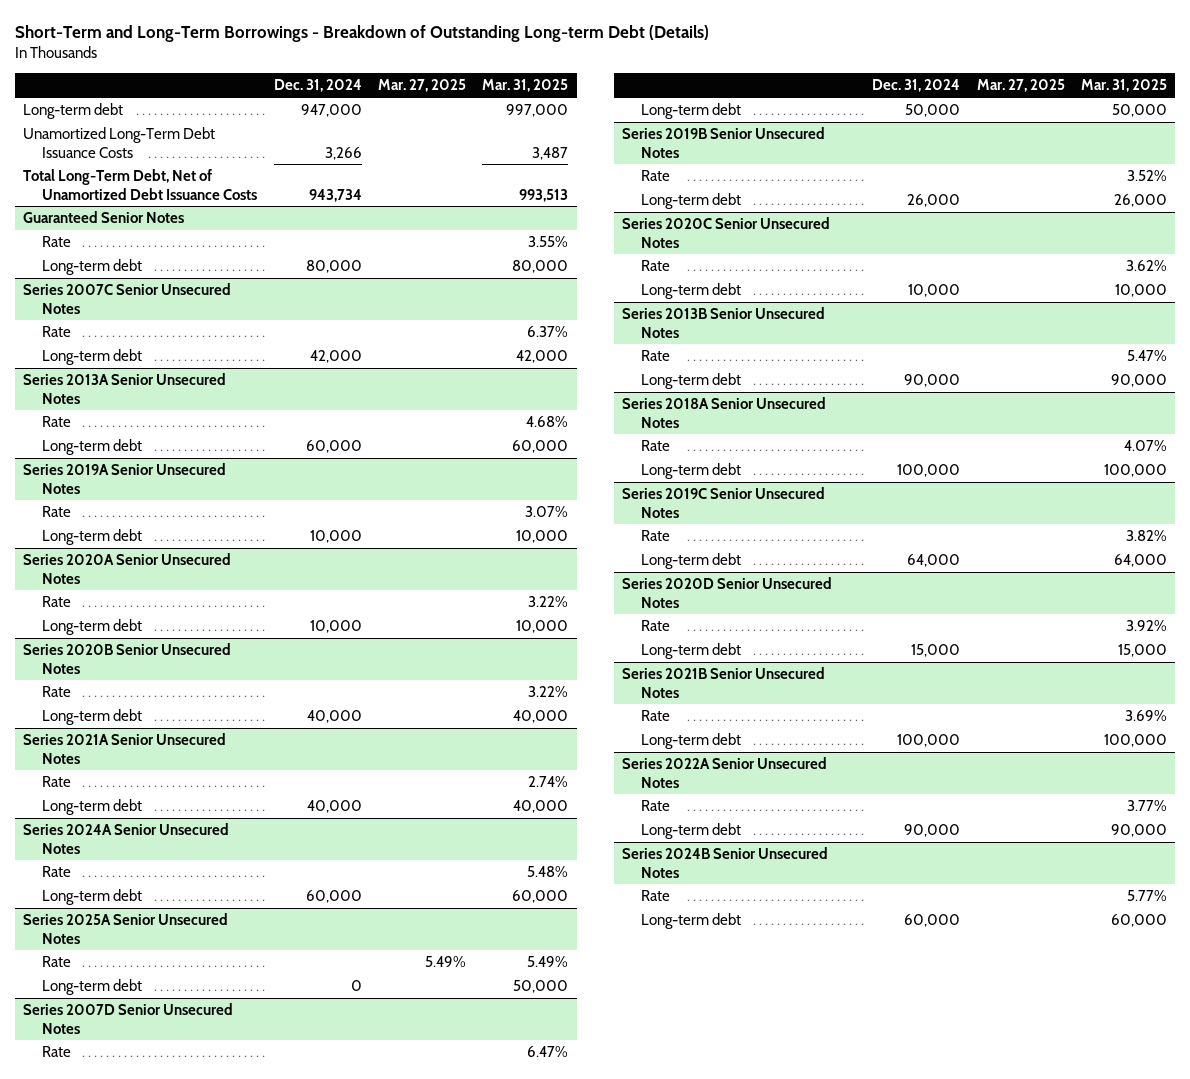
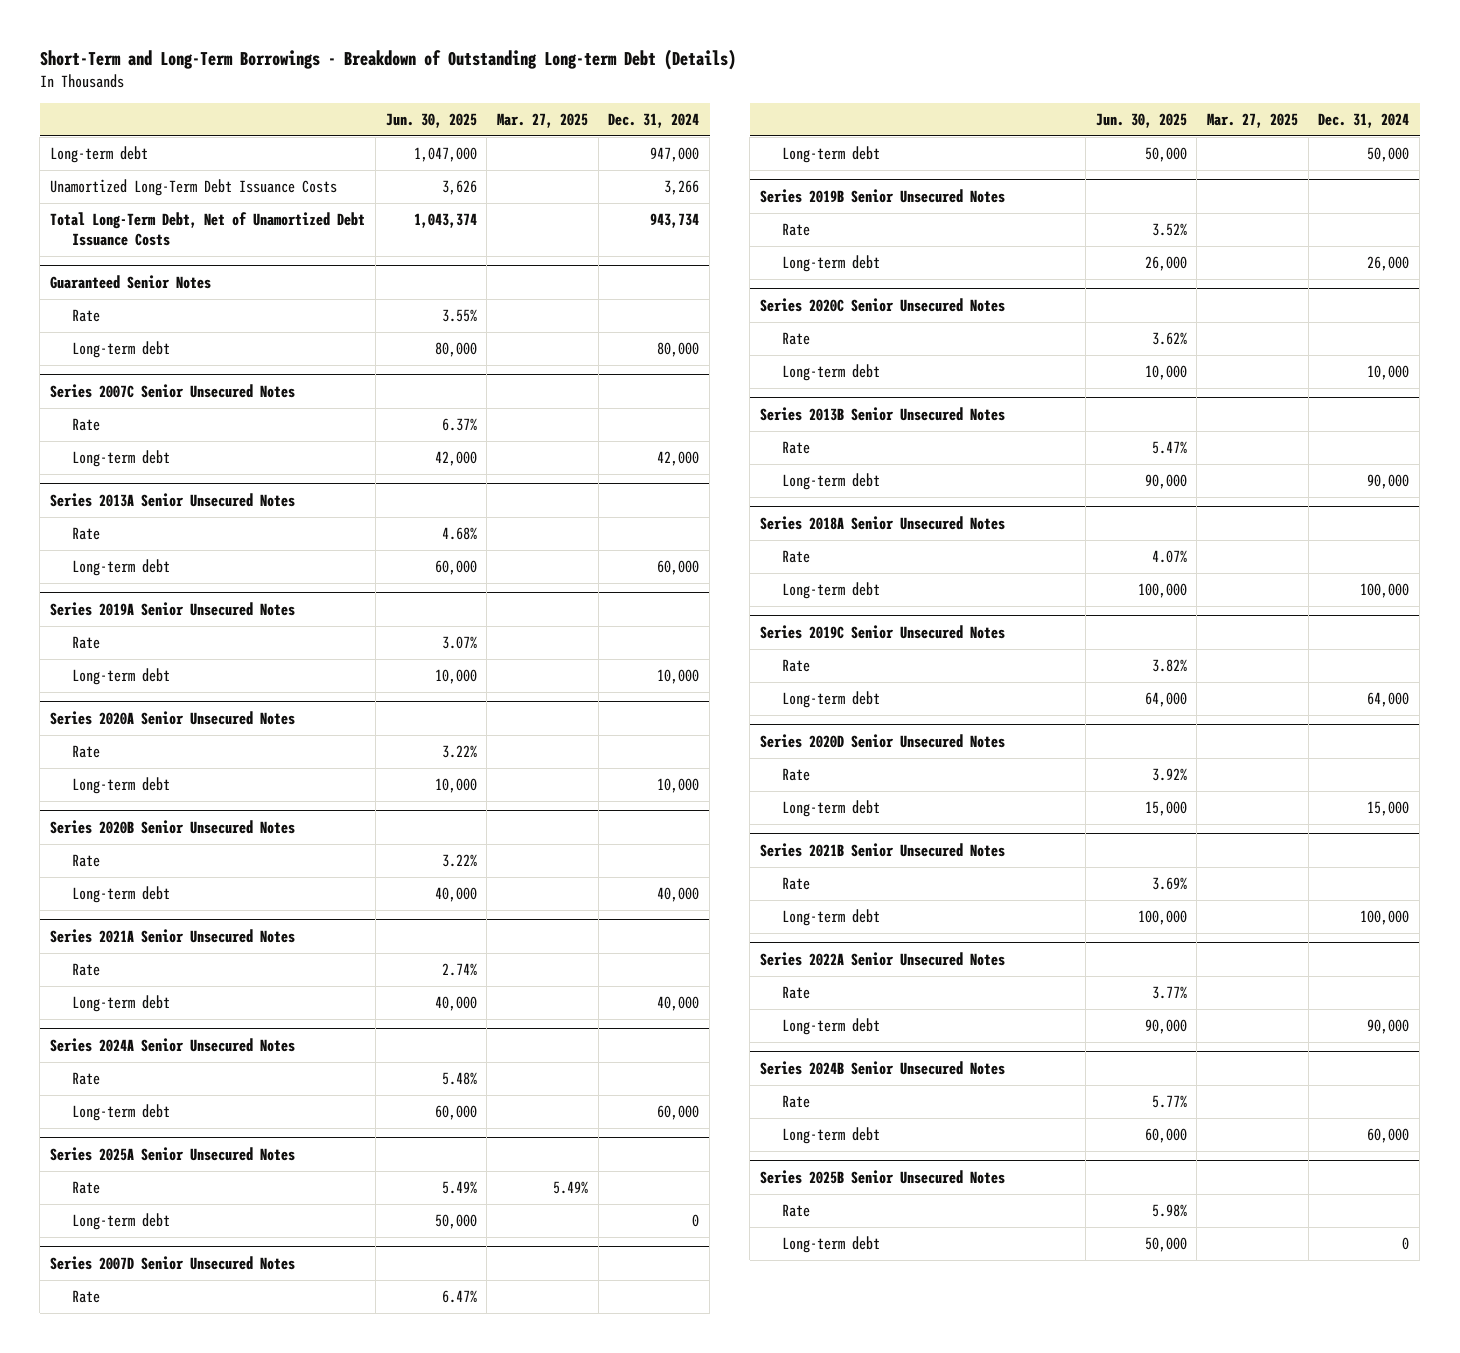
- | Dec. 31, 2024 | Mar. 27, 2025 | Mar. 31, 2025
+ | Jun. 30, 2025 | Mar. 27, 2025 | Dec. 31, 2024
+ Series 2025B Senior Unsecured Notes
+ Rate | 5.98% | |
+ Long-term debt | 50,000 | | 0

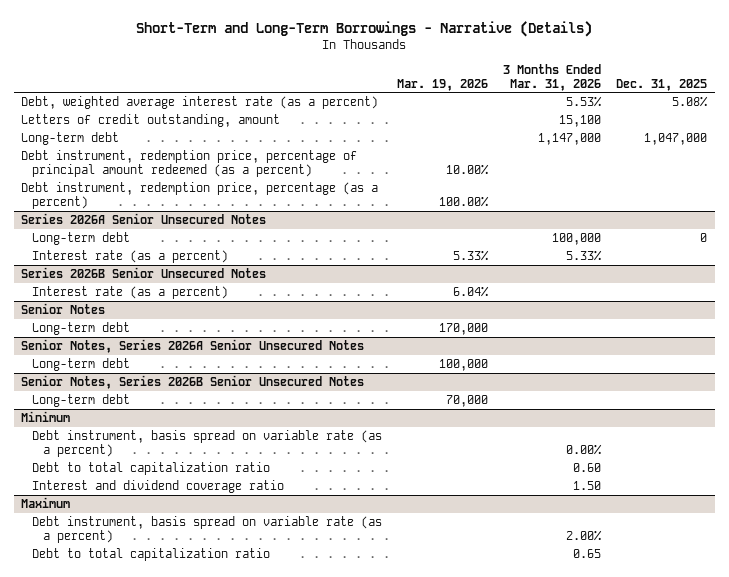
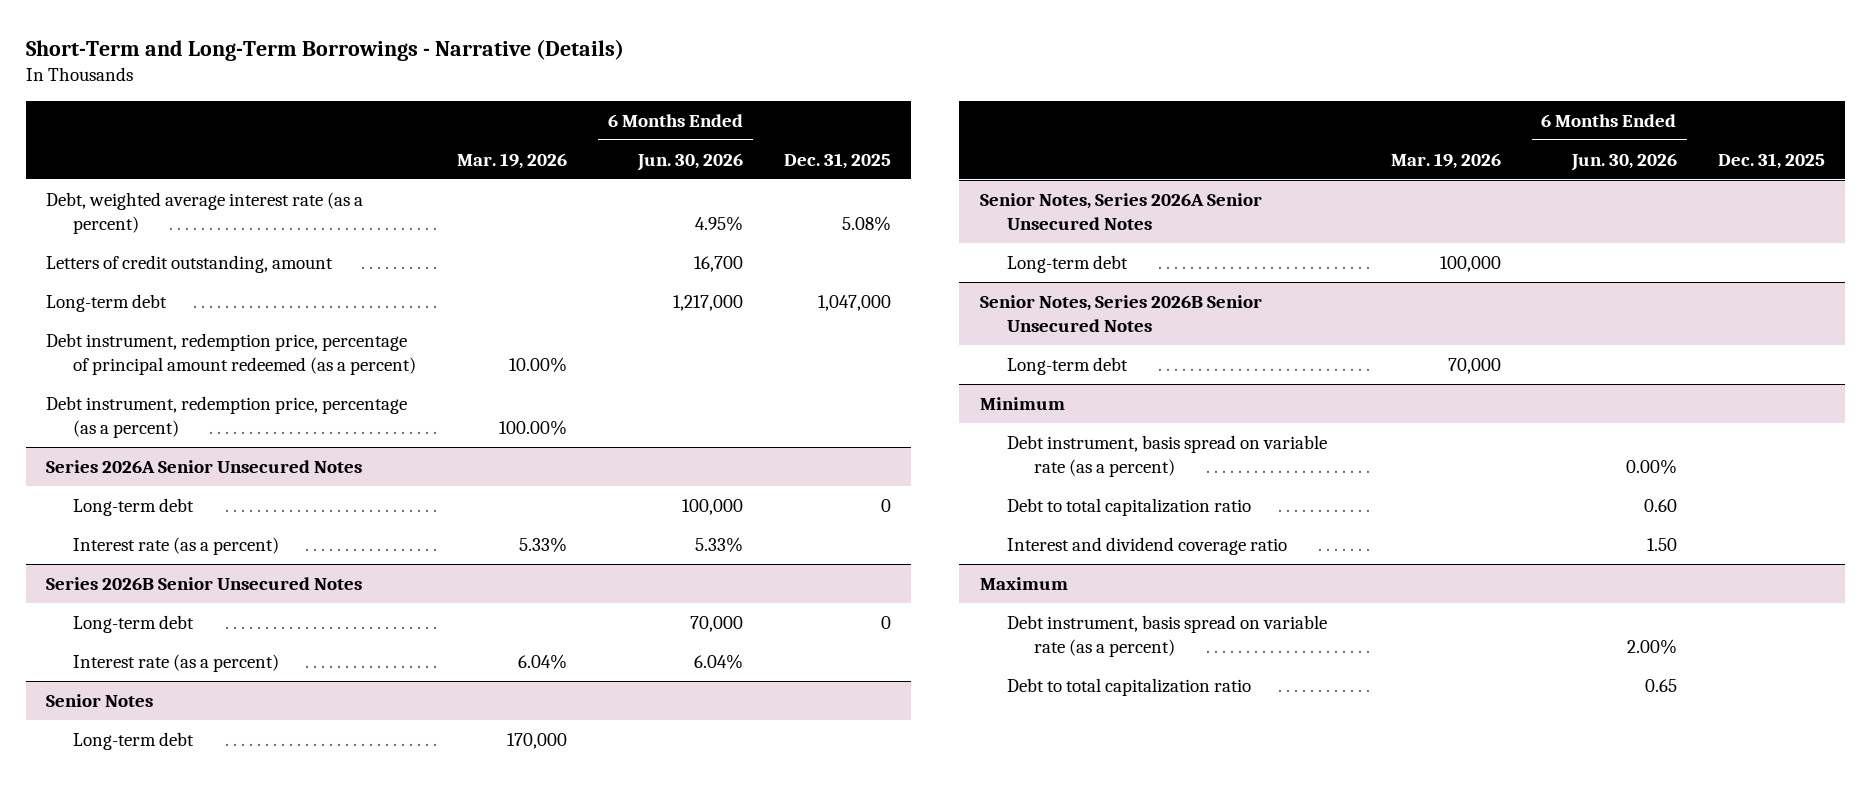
- | Mar. 19, 2026 | 3 Months Ended Mar. 31, 2026 | Dec. 31, 2025
+ | Mar. 19, 2026 | 6 Months Ended Jun. 30, 2026 | Dec. 31, 2025
@ Series 2026B Senior Unsecured Notes
+ Long-term debt | | 70,000 | 0

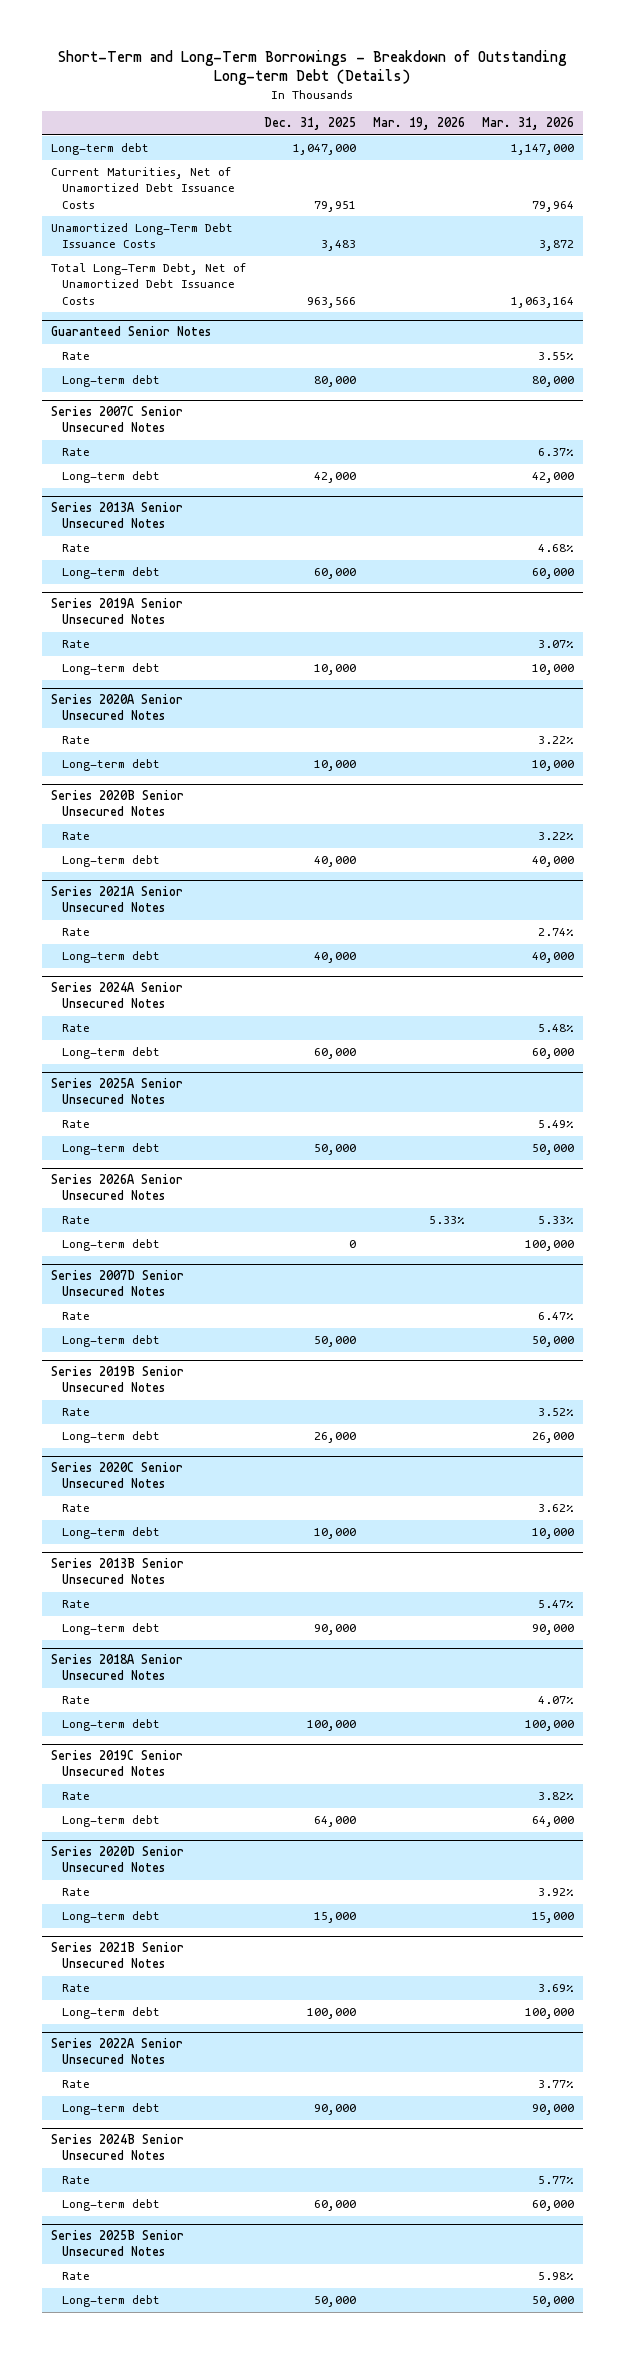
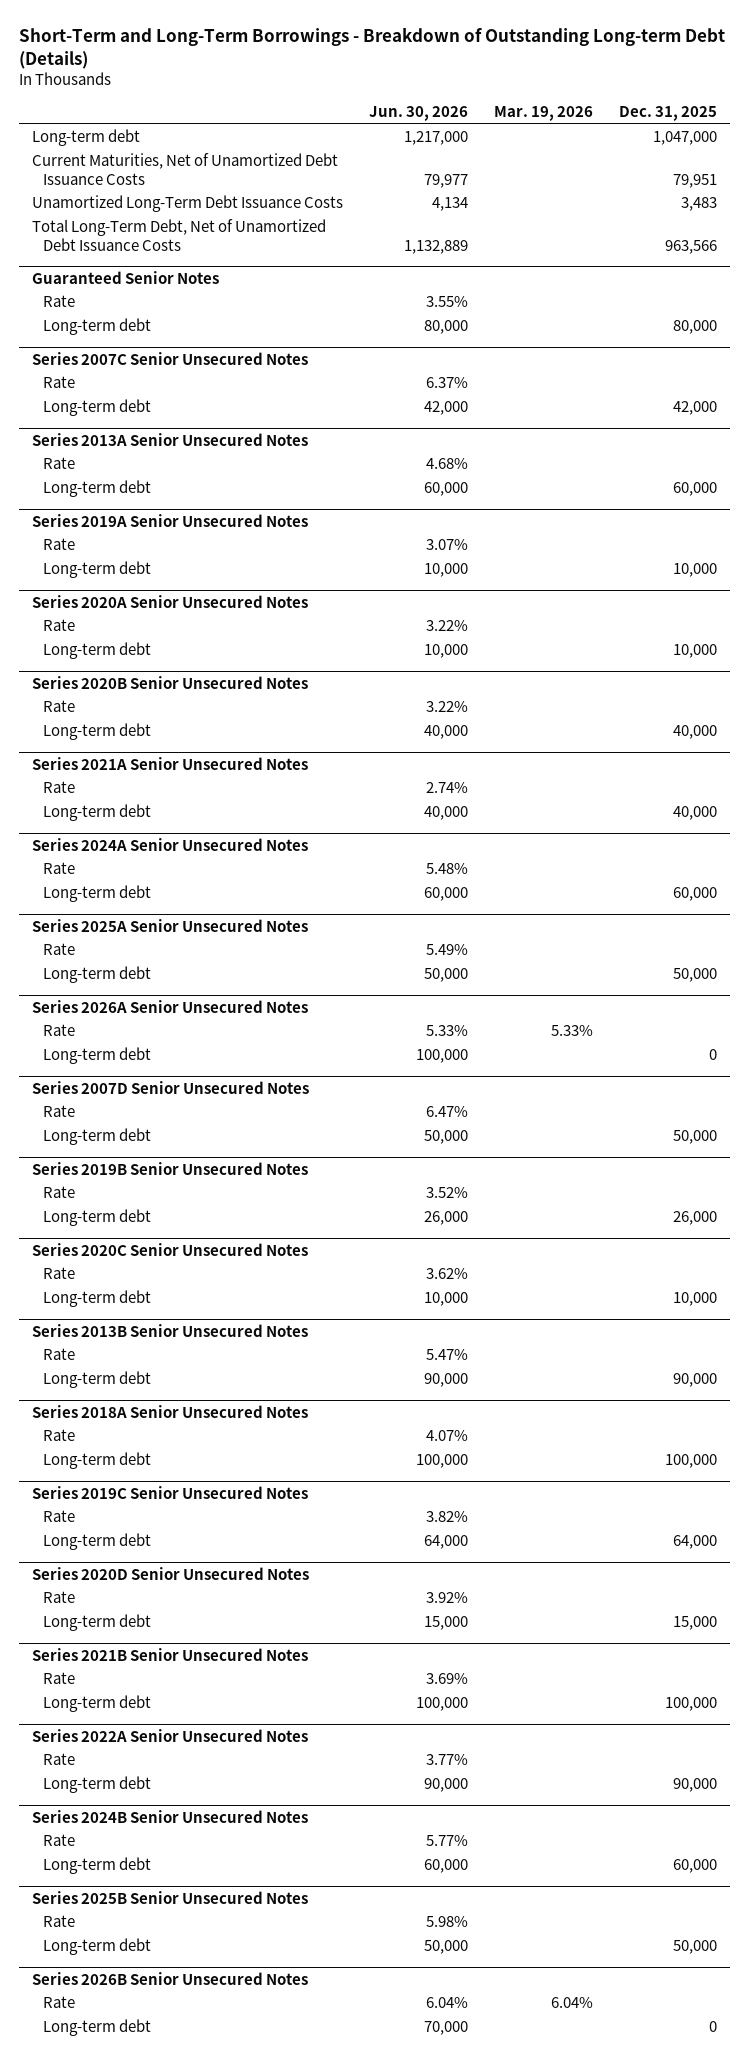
- | Dec. 31, 2025 | Mar. 19, 2026 | Mar. 31, 2026
+ | Jun. 30, 2026 | Mar. 19, 2026 | Dec. 31, 2025
+ Series 2026B Senior Unsecured Notes
+ Rate | 6.04% | 6.04% |
+ Long-term debt | 70,000 | | 0

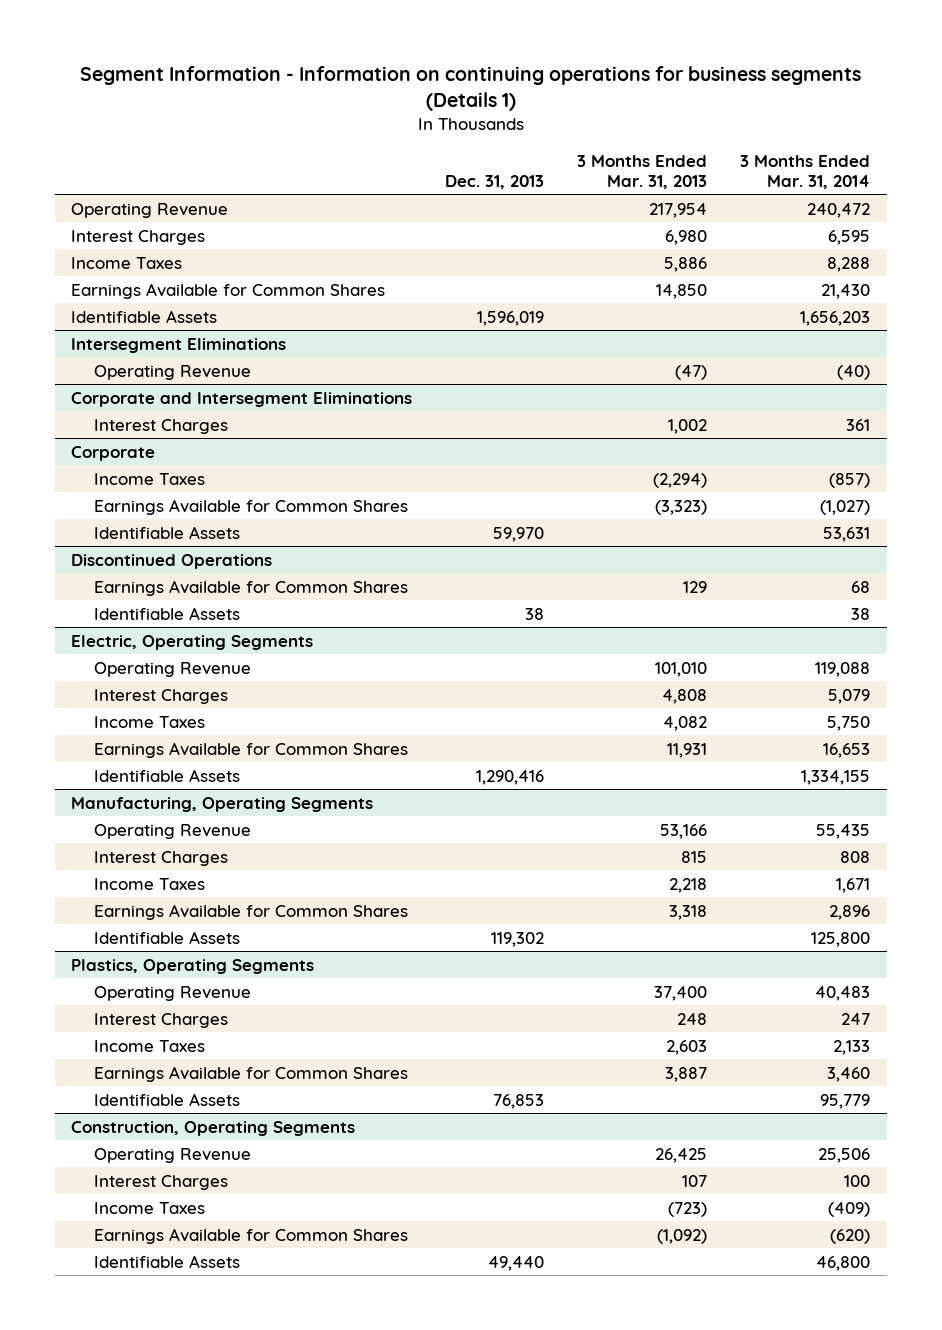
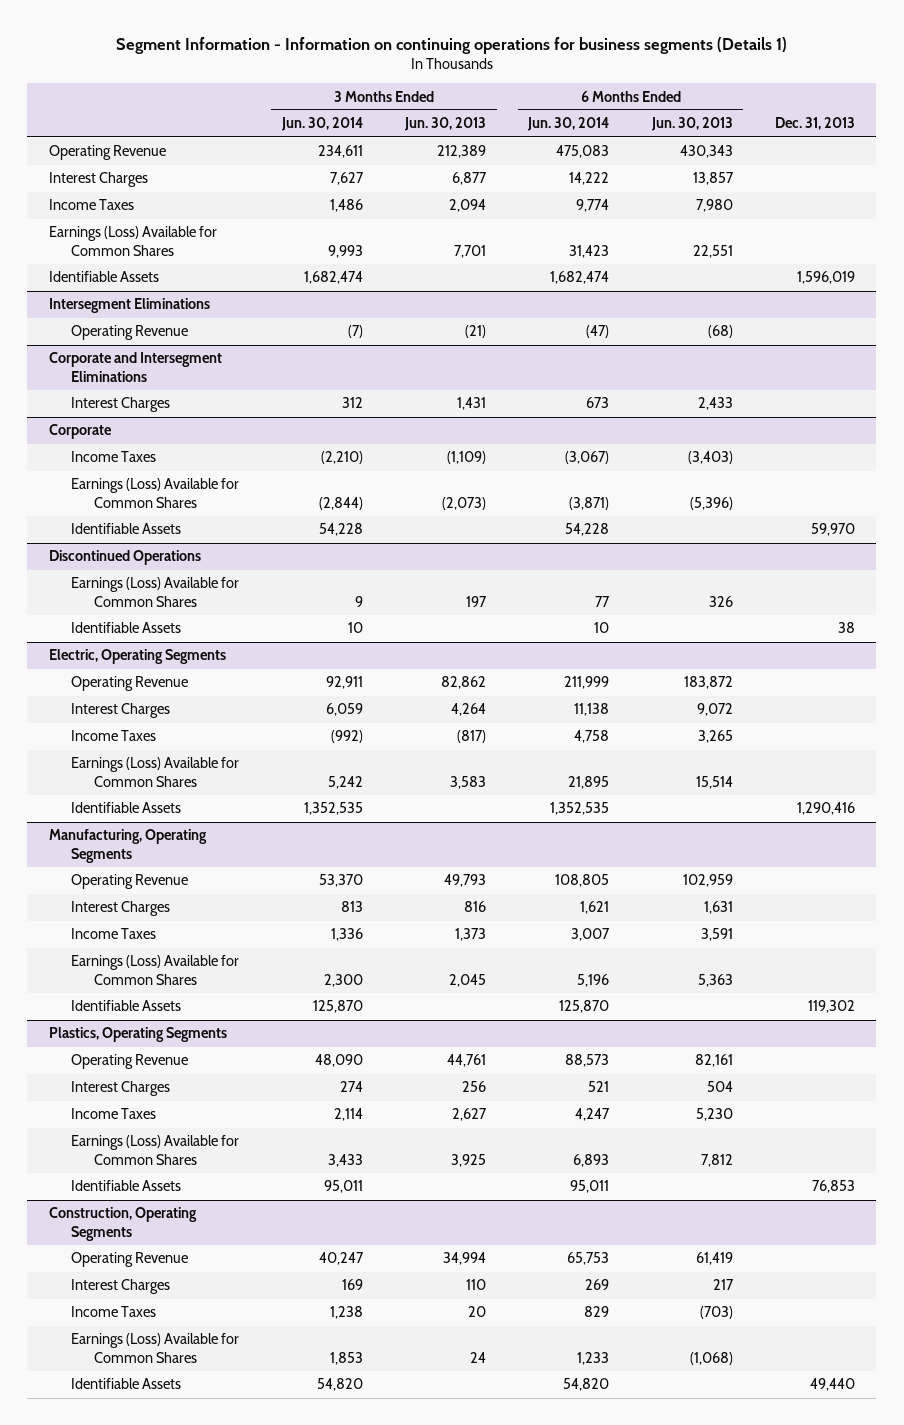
- | Dec. 31, 2013 | 3 Months Ended Mar. 31, 2013 | 3 Months Ended Mar. 31, 2014
+ | 3 Months Ended Jun. 30, 2014 | 3 Months Ended Jun. 30, 2013 | 6 Months Ended Jun. 30, 2014 | 6 Months Ended Jun. 30, 2013 | Dec. 31, 2013
- Earnings Available for Common Shares | | 14,850 | 21,430
+ Earnings (Loss) Available for Common Shares | 9,993 | 7,701 | 31,423 | 22,551 |
@ Corporate
- Earnings Available for Common Shares | | (3,323) | (1,027)
+ Earnings (Loss) Available for Common Shares | (2,844) | (2,073) | (3,871) | (5,396) |
@ Discontinued Operations
- Earnings Available for Common Shares | | 129 | 68
+ Earnings (Loss) Available for Common Shares | 9 | 197 | 77 | 326 |
@ Electric, Operating Segments
- Earnings Available for Common Shares | | 11,931 | 16,653
+ Earnings (Loss) Available for Common Shares | 5,242 | 3,583 | 21,895 | 15,514 |
@ Manufacturing, Operating Segments
- Earnings Available for Common Shares | | 3,318 | 2,896
+ Earnings (Loss) Available for Common Shares | 2,300 | 2,045 | 5,196 | 5,363 |
@ Plastics, Operating Segments
- Earnings Available for Common Shares | | 3,887 | 3,460
+ Earnings (Loss) Available for Common Shares | 3,433 | 3,925 | 6,893 | 7,812 |
@ Construction, Operating Segments
- Earnings Available for Common Shares | | (1,092) | (620)
+ Earnings (Loss) Available for Common Shares | 1,853 | 24 | 1,233 | (1,068) |

